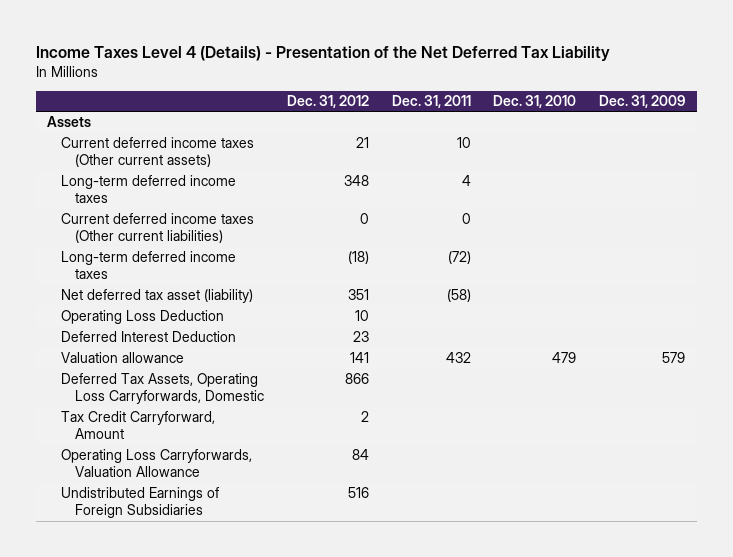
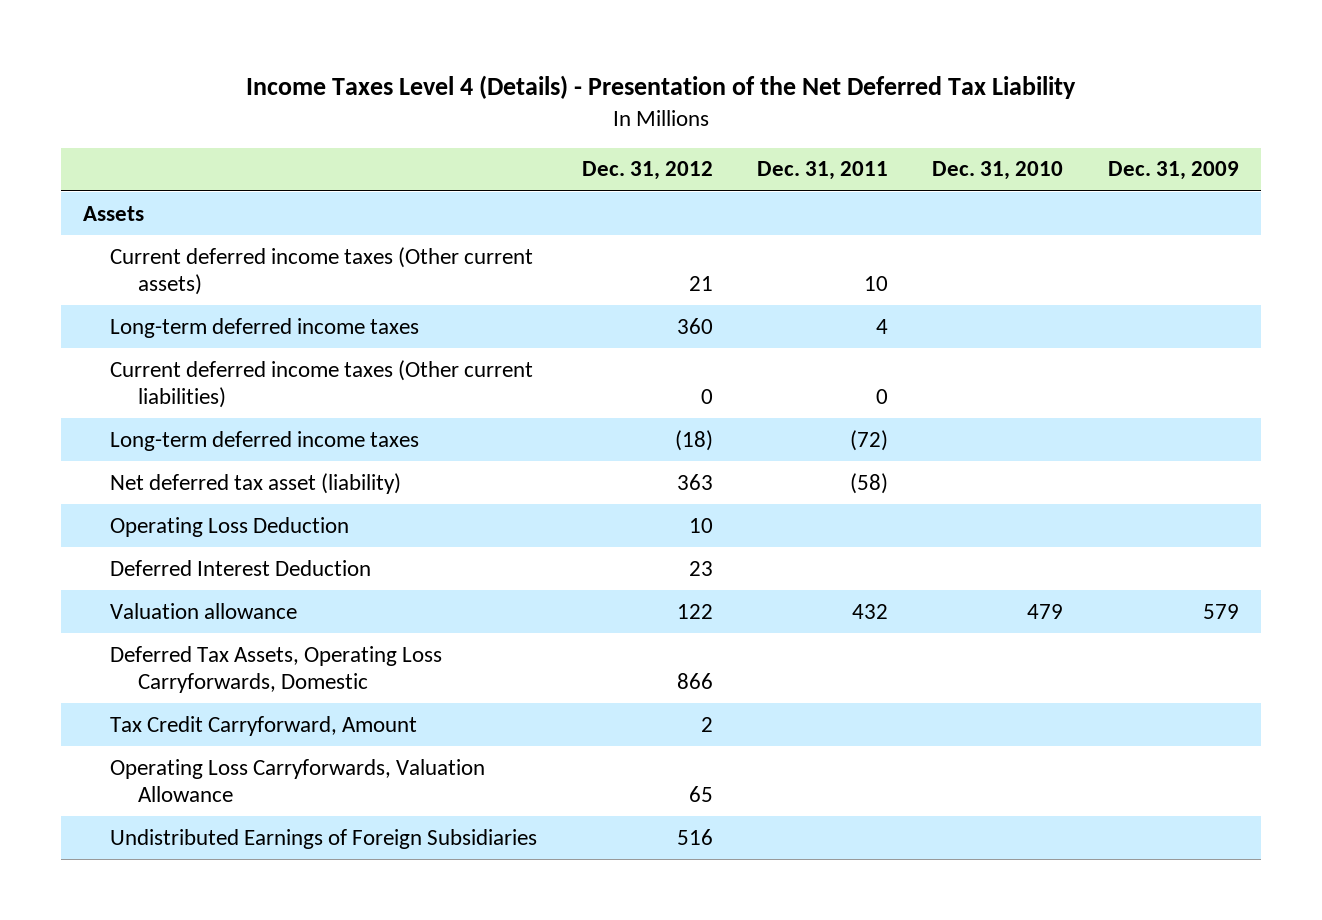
- Long-term deferred income taxes | 348 | 4 | |
+ Long-term deferred income taxes | 360 | 4 | |
- Net deferred tax asset (liability) | 351 | (58) | |
+ Net deferred tax asset (liability) | 363 | (58) | |
- Valuation allowance | 141 | 432 | 479 | 579
+ Valuation allowance | 122 | 432 | 479 | 579
- Operating Loss Carryforwards, Valuation Allowance | 84 | | |
+ Operating Loss Carryforwards, Valuation Allowance | 65 | | |

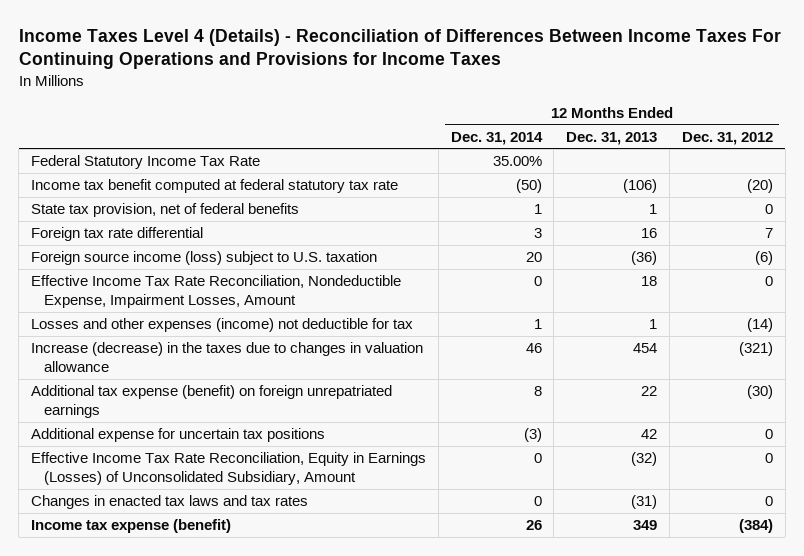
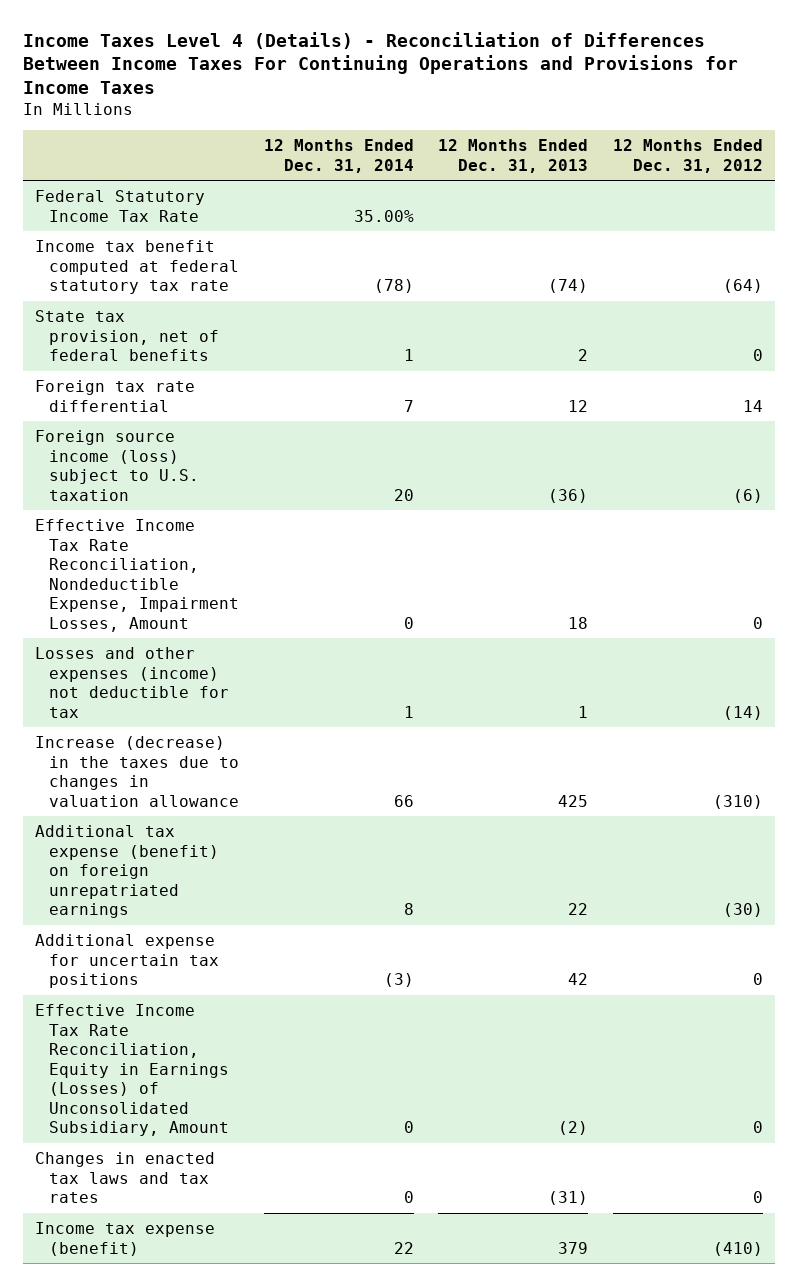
- Income tax benefit computed at federal statutory tax rate | (50) | (106) | (20)
- State tax provision, net of federal benefits | 1 | 1 | 0
- Foreign tax rate differential | 3 | 16 | 7
+ Income tax benefit computed at federal statutory tax rate | (78) | (74) | (64)
+ State tax provision, net of federal benefits | 1 | 2 | 0
+ Foreign tax rate differential | 7 | 12 | 14
- Increase (decrease) in the taxes due to changes in valuation allowance | 46 | 454 | (321)
+ Increase (decrease) in the taxes due to changes in valuation allowance | 66 | 425 | (310)
- Effective Income Tax Rate Reconciliation, Equity in Earnings (Losses) of Unconsolidated Subsidiary, Amount | 0 | (32) | 0
+ Effective Income Tax Rate Reconciliation, Equity in Earnings (Losses) of Unconsolidated Subsidiary, Amount | 0 | (2) | 0
- Income tax expense (benefit) | 26 | 349 | (384)
+ Income tax expense (benefit) | 22 | 379 | (410)

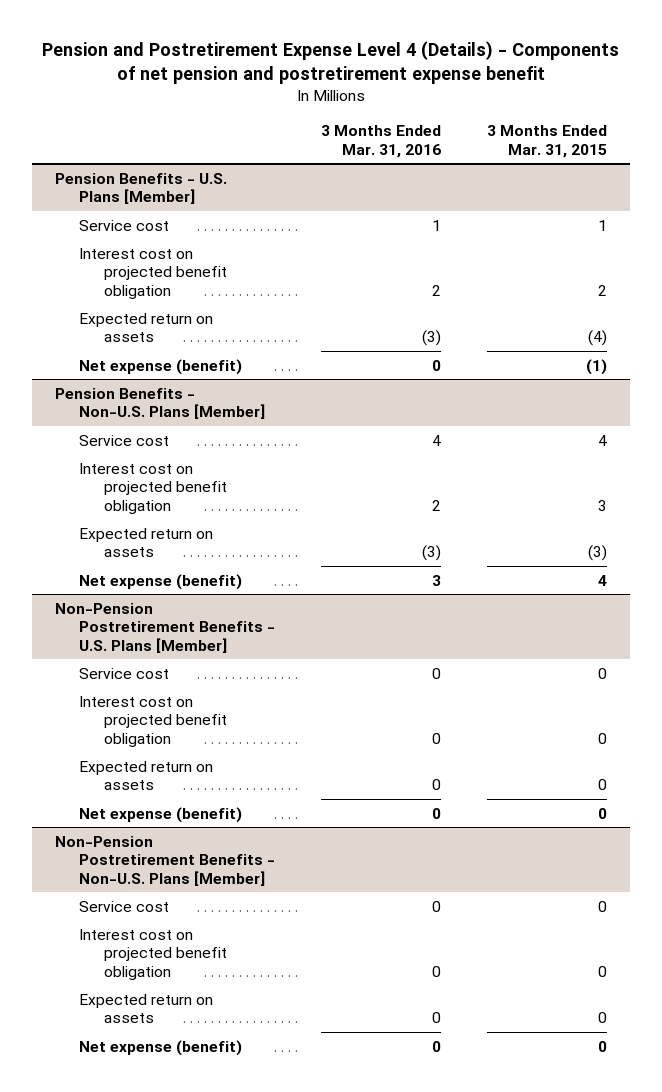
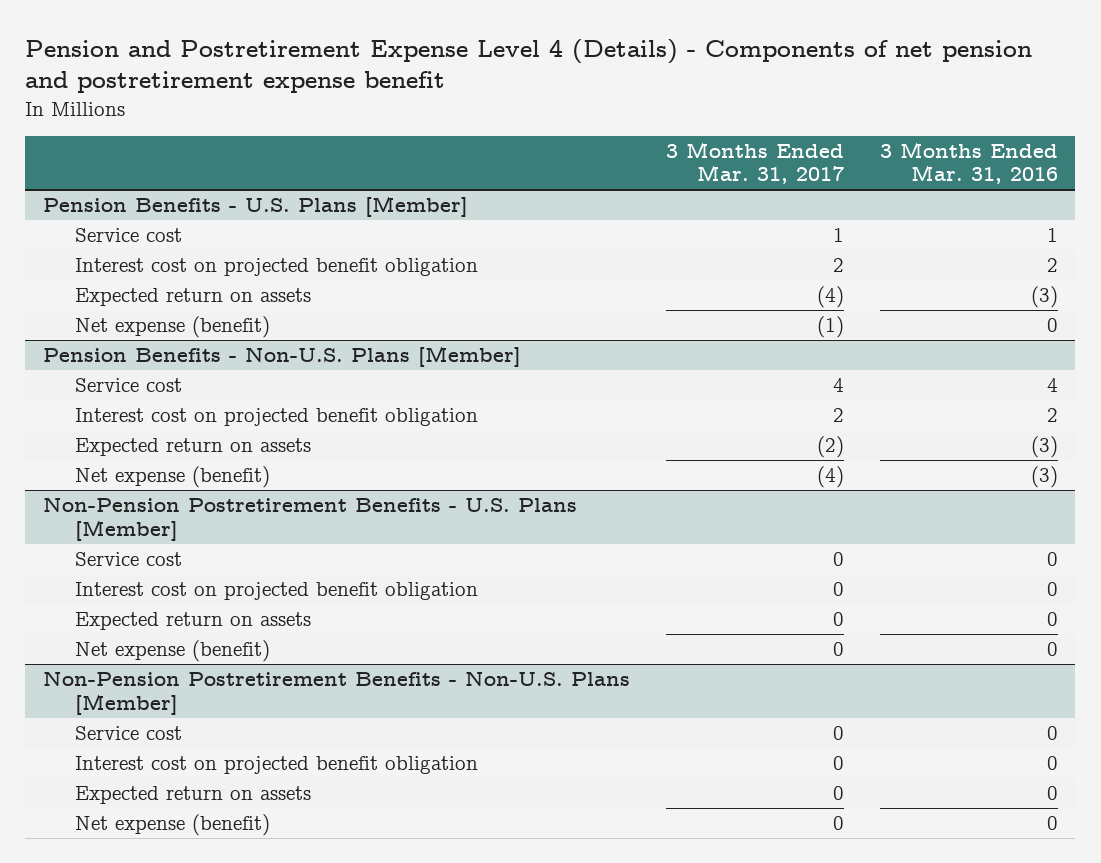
- | 3 Months Ended Mar. 31, 2016 | 3 Months Ended Mar. 31, 2015
+ | 3 Months Ended Mar. 31, 2017 | 3 Months Ended Mar. 31, 2016
@ Pension Benefits - Non-U.S. Plans [Member]
- Net expense (benefit) | 3 | 4
+ Net expense (benefit) | (4) | (3)

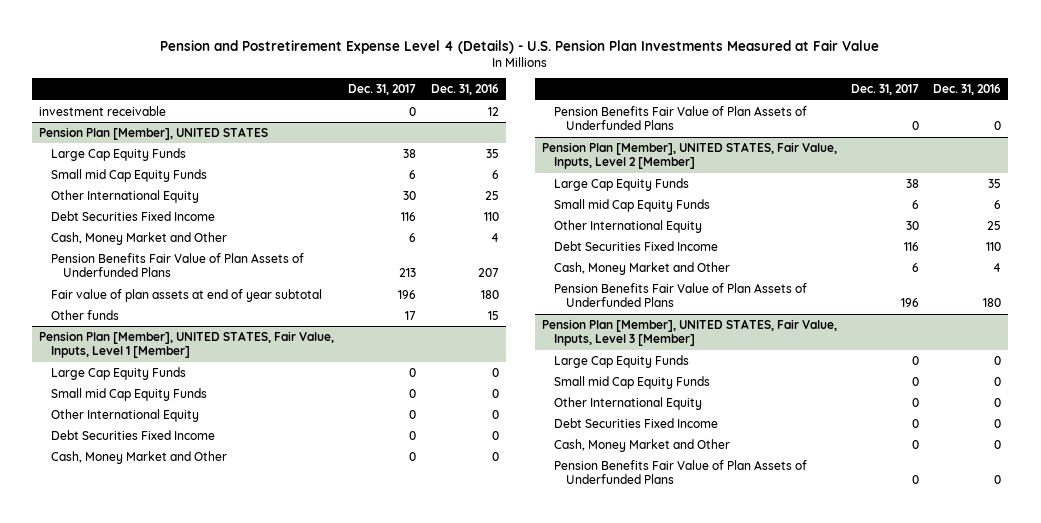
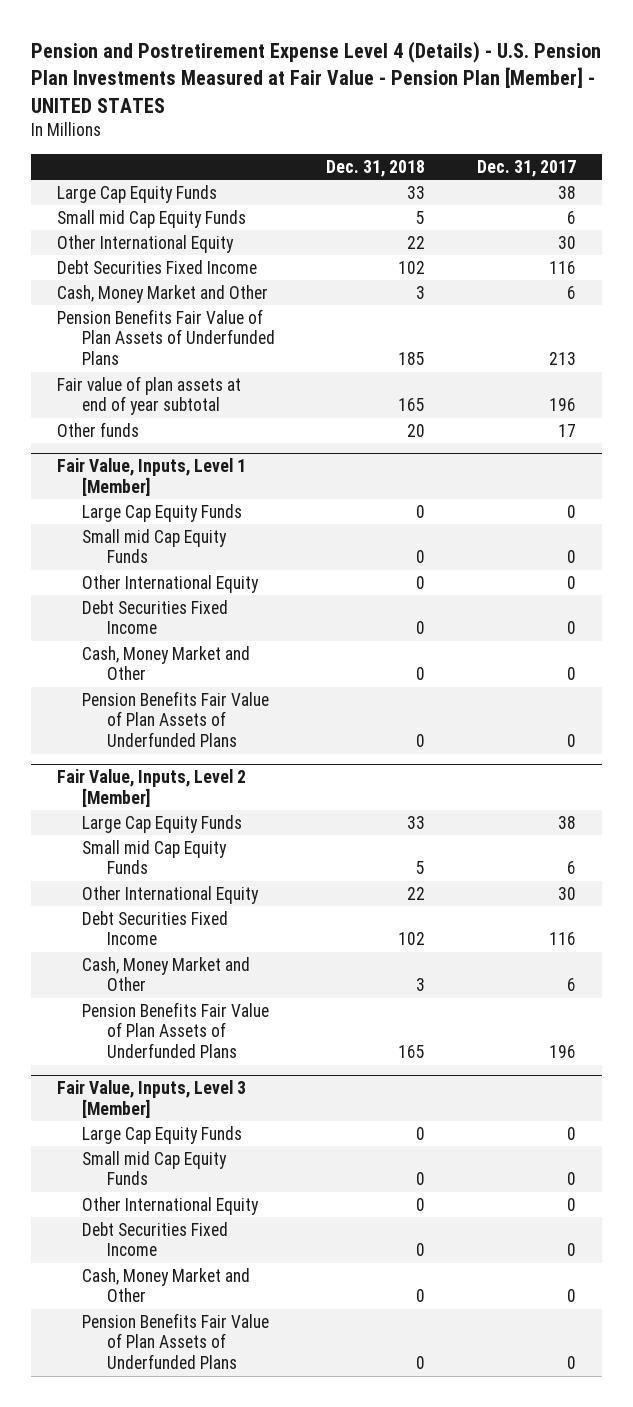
- Pension and Postretirement Expense Level 4 (Details) - U.S. Pension Plan Investments Measured at Fair Value
+ Pension and Postretirement Expense Level 4 (Details) - U.S. Pension Plan Investments Measured at Fair Value - Pension Plan [Member] - UNITED STATES
- | Dec. 31, 2017 | Dec. 31, 2016
+ | Dec. 31, 2018 | Dec. 31, 2017
- investment receivable | 0 | 12
- Pension Plan [Member], UNITED STATES
- Pension Plan [Member], UNITED STATES, Fair Value, Inputs, Level 1 [Member]
+ Fair Value, Inputs, Level 1 [Member]
- Pension Plan [Member], UNITED STATES, Fair Value, Inputs, Level 2 [Member]
+ Fair Value, Inputs, Level 2 [Member]
- Pension Plan [Member], UNITED STATES, Fair Value, Inputs, Level 3 [Member]
+ Fair Value, Inputs, Level 3 [Member]

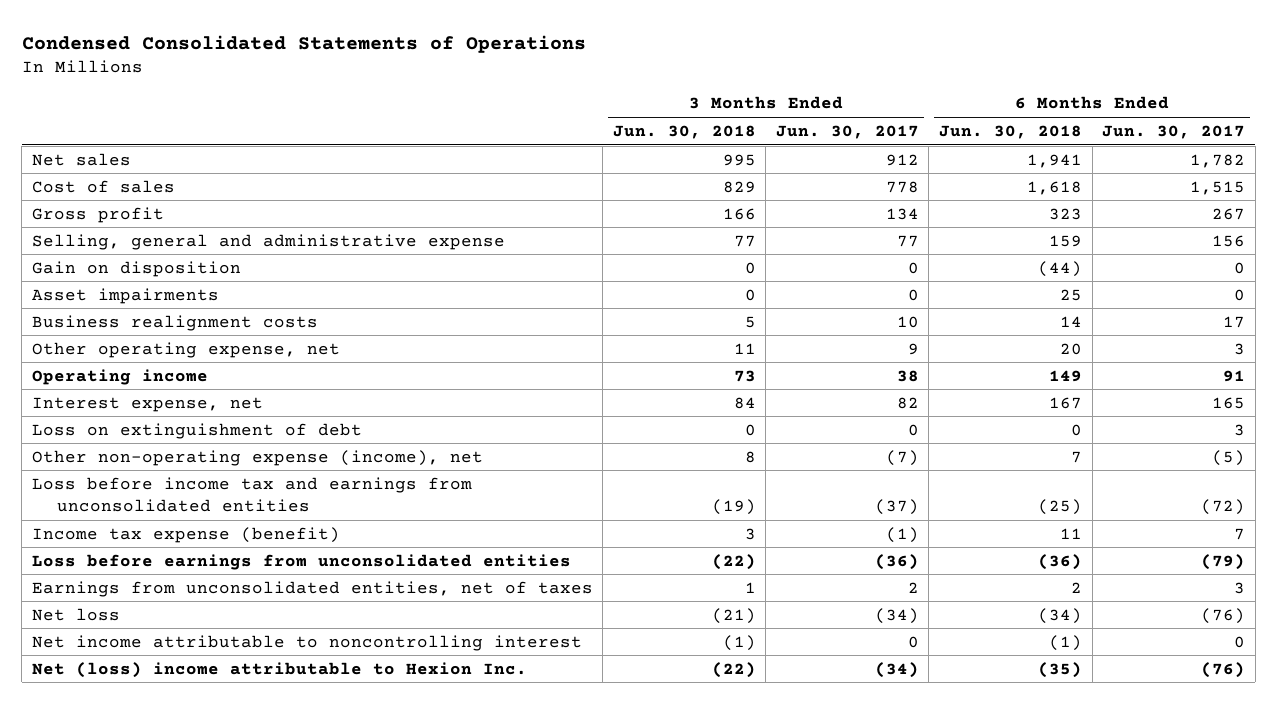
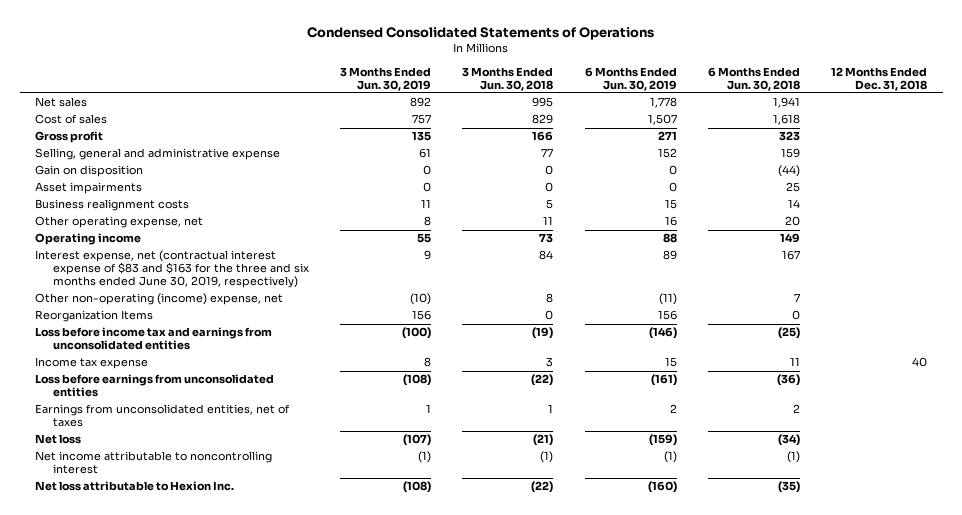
- | 3 Months Ended Jun. 30, 2018 | 3 Months Ended Jun. 30, 2017 | 6 Months Ended Jun. 30, 2018 | 6 Months Ended Jun. 30, 2017
+ | 3 Months Ended Jun. 30, 2019 | 3 Months Ended Jun. 30, 2018 | 6 Months Ended Jun. 30, 2019 | 6 Months Ended Jun. 30, 2018 | 12 Months Ended Dec. 31, 2018
- Interest expense, net | 84 | 82 | 167 | 165
- Loss on extinguishment of debt | 0 | 0 | 0 | 3
- Other non-operating expense (income), net | 8 | (7) | 7 | (5)
+ Interest expense, net (contractual interest expense of $83 and $163 for the three and six months ended June 30, 2019, respectively) | 9 | 84 | 89 | 167 |
+ Other non-operating (income) expense, net | (10) | 8 | (11) | 7 |
+ Reorganization Items | 156 | 0 | 156 | 0 |
- Income tax expense (benefit) | 3 | (1) | 11 | 7
+ Income tax expense | 8 | 3 | 15 | 11 | 40
- Net (loss) income attributable to Hexion Inc. | (22) | (34) | (35) | (76)
+ Net loss attributable to Hexion Inc. | (108) | (22) | (160) | (35) |

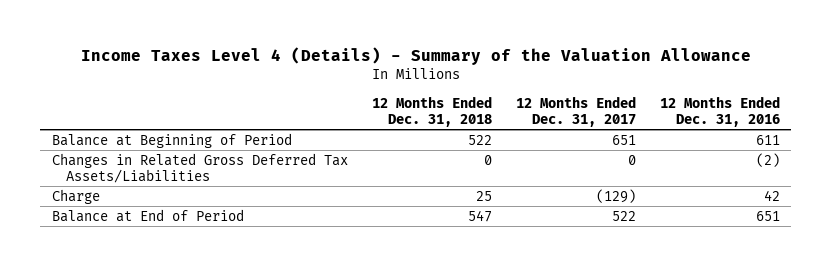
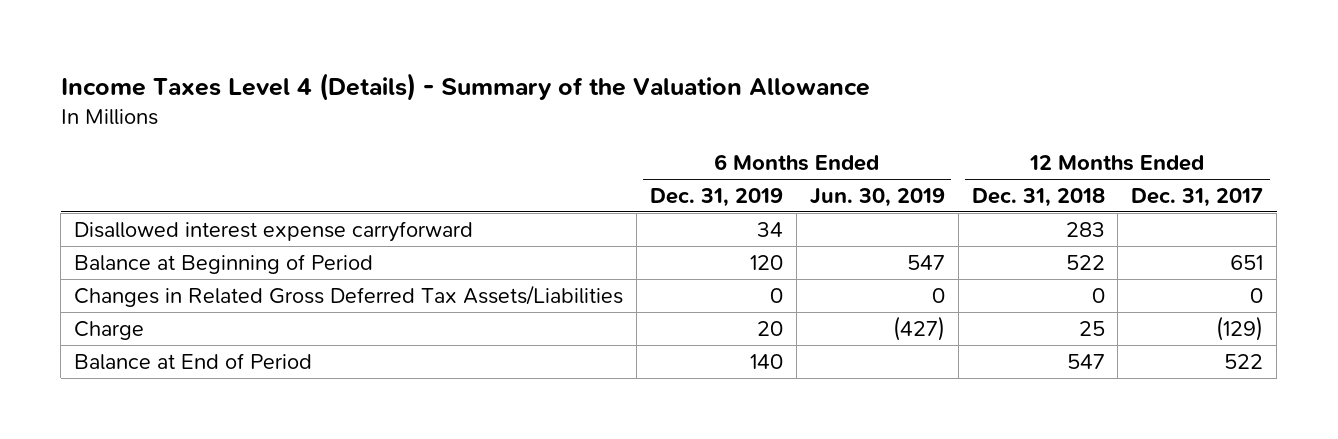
- | 12 Months Ended Dec. 31, 2018 | 12 Months Ended Dec. 31, 2017 | 12 Months Ended Dec. 31, 2016
+ | 6 Months Ended Dec. 31, 2019 | 6 Months Ended Jun. 30, 2019 | 12 Months Ended Dec. 31, 2018 | 12 Months Ended Dec. 31, 2017
+ Disallowed interest expense carryforward | 34 | | 283 |

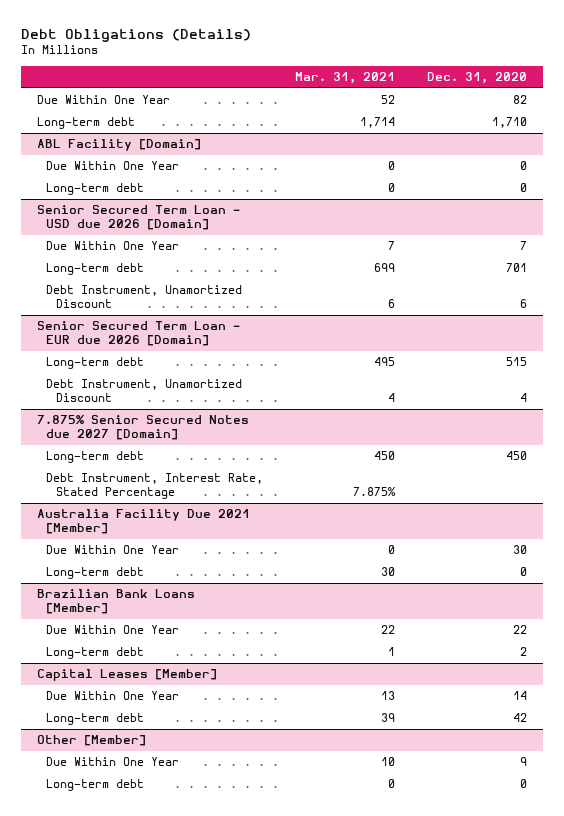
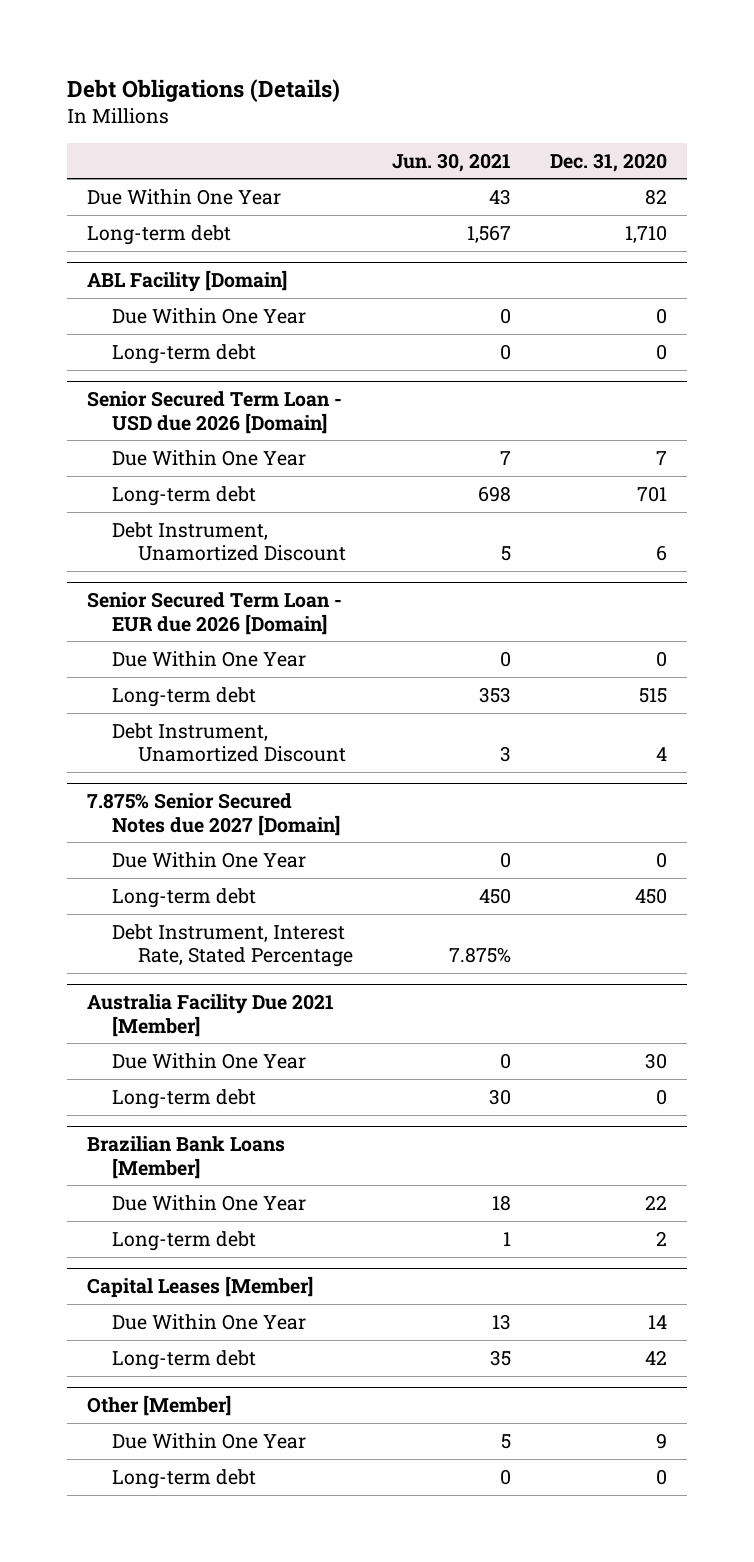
- | Mar. 31, 2021 | Dec. 31, 2020
+ | Jun. 30, 2021 | Dec. 31, 2020
@ Senior Secured Term Loan - EUR due 2026 [Domain]
+ Due Within One Year | 0 | 0
@ 7.875% Senior Secured Notes due 2027 [Domain]
+ Due Within One Year | 0 | 0

